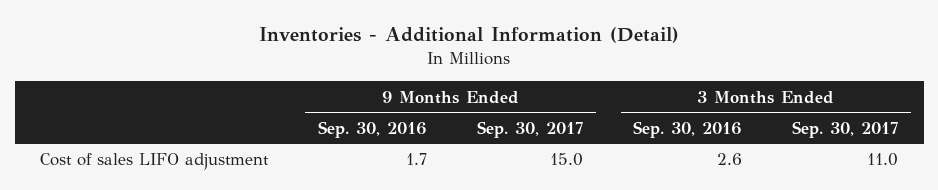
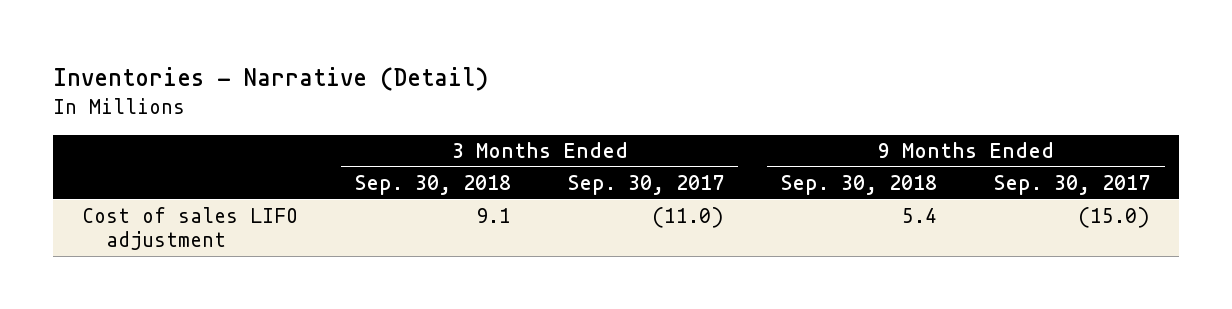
- Inventories - Additional Information (Detail)
+ Inventories - Narrative (Detail)
- | 9 Months Ended Sep. 30, 2016 | 9 Months Ended Sep. 30, 2017 | 3 Months Ended Sep. 30, 2016 | 3 Months Ended Sep. 30, 2017
+ | 3 Months Ended Sep. 30, 2018 | 3 Months Ended Sep. 30, 2017 | 9 Months Ended Sep. 30, 2018 | 9 Months Ended Sep. 30, 2017
- Cost of sales LIFO adjustment | 1.7 | 15.0 | 2.6 | 11.0
+ Cost of sales LIFO adjustment | 9.1 | (11.0) | 5.4 | (15.0)

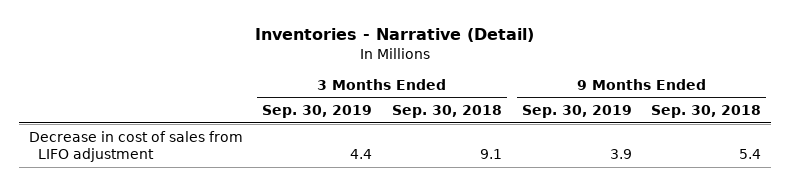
- | 3 Months Ended Sep. 30, 2018 | 3 Months Ended Sep. 30, 2017 | 9 Months Ended Sep. 30, 2018 | 9 Months Ended Sep. 30, 2017
+ | 3 Months Ended Sep. 30, 2019 | 3 Months Ended Sep. 30, 2018 | 9 Months Ended Sep. 30, 2019 | 9 Months Ended Sep. 30, 2018
- Cost of sales LIFO adjustment | 9.1 | (11.0) | 5.4 | (15.0)
+ Decrease in cost of sales from LIFO adjustment | 4.4 | 9.1 | 3.9 | 5.4

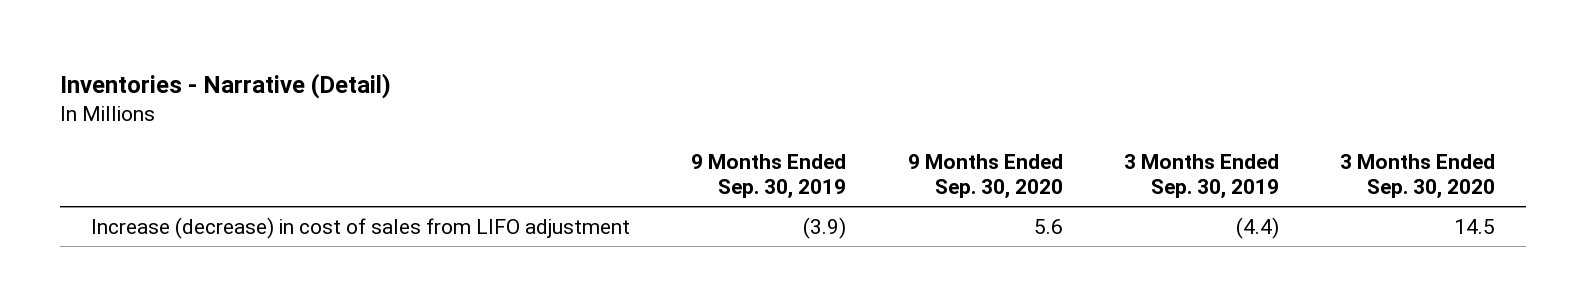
- | 3 Months Ended Sep. 30, 2019 | 3 Months Ended Sep. 30, 2018 | 9 Months Ended Sep. 30, 2019 | 9 Months Ended Sep. 30, 2018
+ | 9 Months Ended Sep. 30, 2019 | 9 Months Ended Sep. 30, 2020 | 3 Months Ended Sep. 30, 2019 | 3 Months Ended Sep. 30, 2020
- Decrease in cost of sales from LIFO adjustment | 4.4 | 9.1 | 3.9 | 5.4
+ Increase (decrease) in cost of sales from LIFO adjustment | (3.9) | 5.6 | (4.4) | 14.5

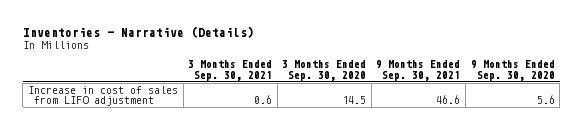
- Inventories - Narrative (Detail)
+ Inventories - Narrative (Details)
- | 9 Months Ended Sep. 30, 2019 | 9 Months Ended Sep. 30, 2020 | 3 Months Ended Sep. 30, 2019 | 3 Months Ended Sep. 30, 2020
+ | 3 Months Ended Sep. 30, 2021 | 3 Months Ended Sep. 30, 2020 | 9 Months Ended Sep. 30, 2021 | 9 Months Ended Sep. 30, 2020
- Increase (decrease) in cost of sales from LIFO adjustment | (3.9) | 5.6 | (4.4) | 14.5
+ Increase in cost of sales from LIFO adjustment | 0.6 | 14.5 | 46.6 | 5.6

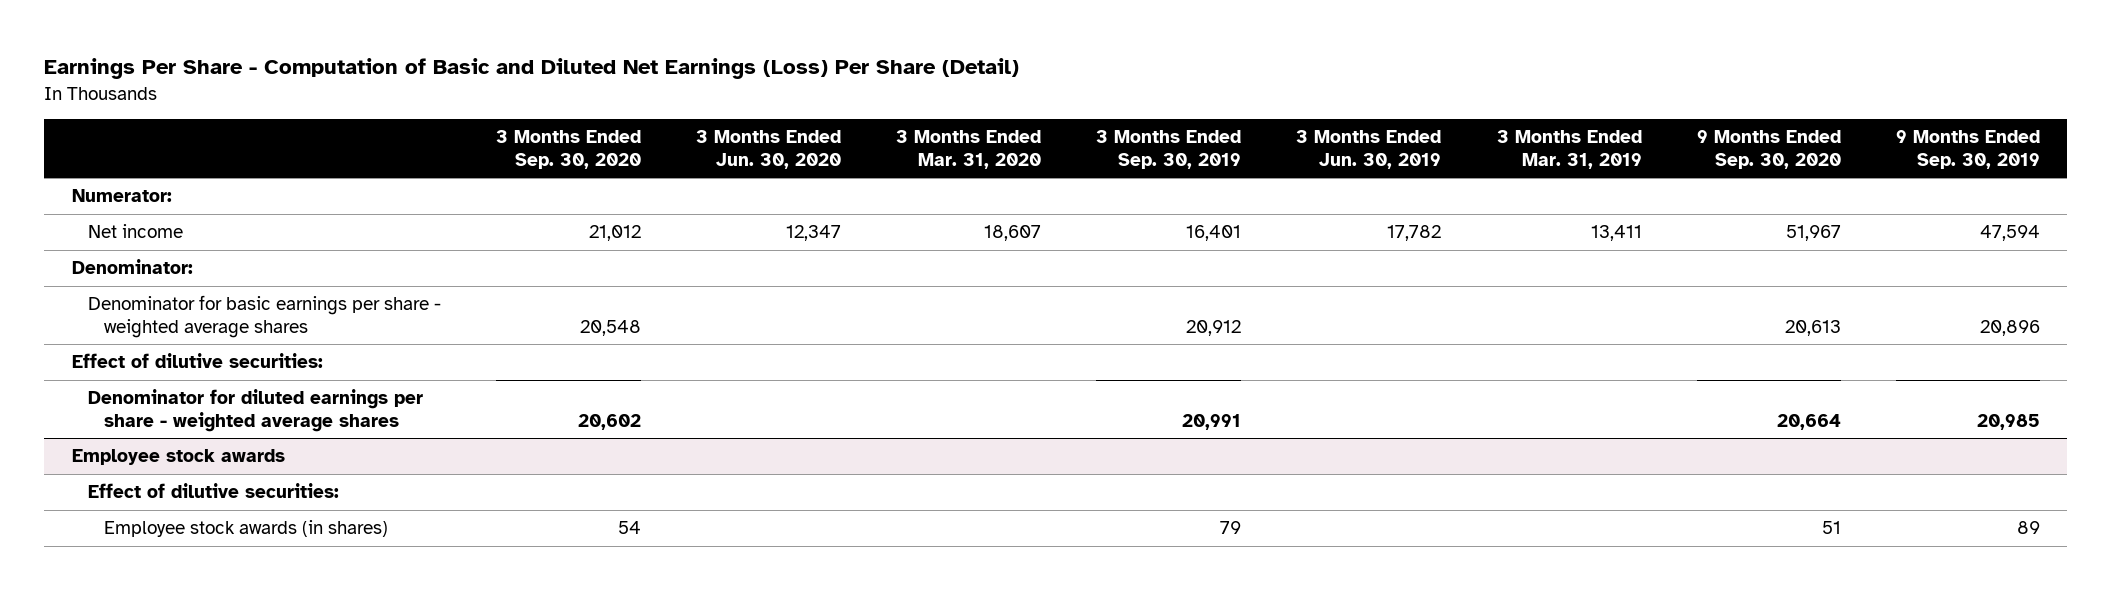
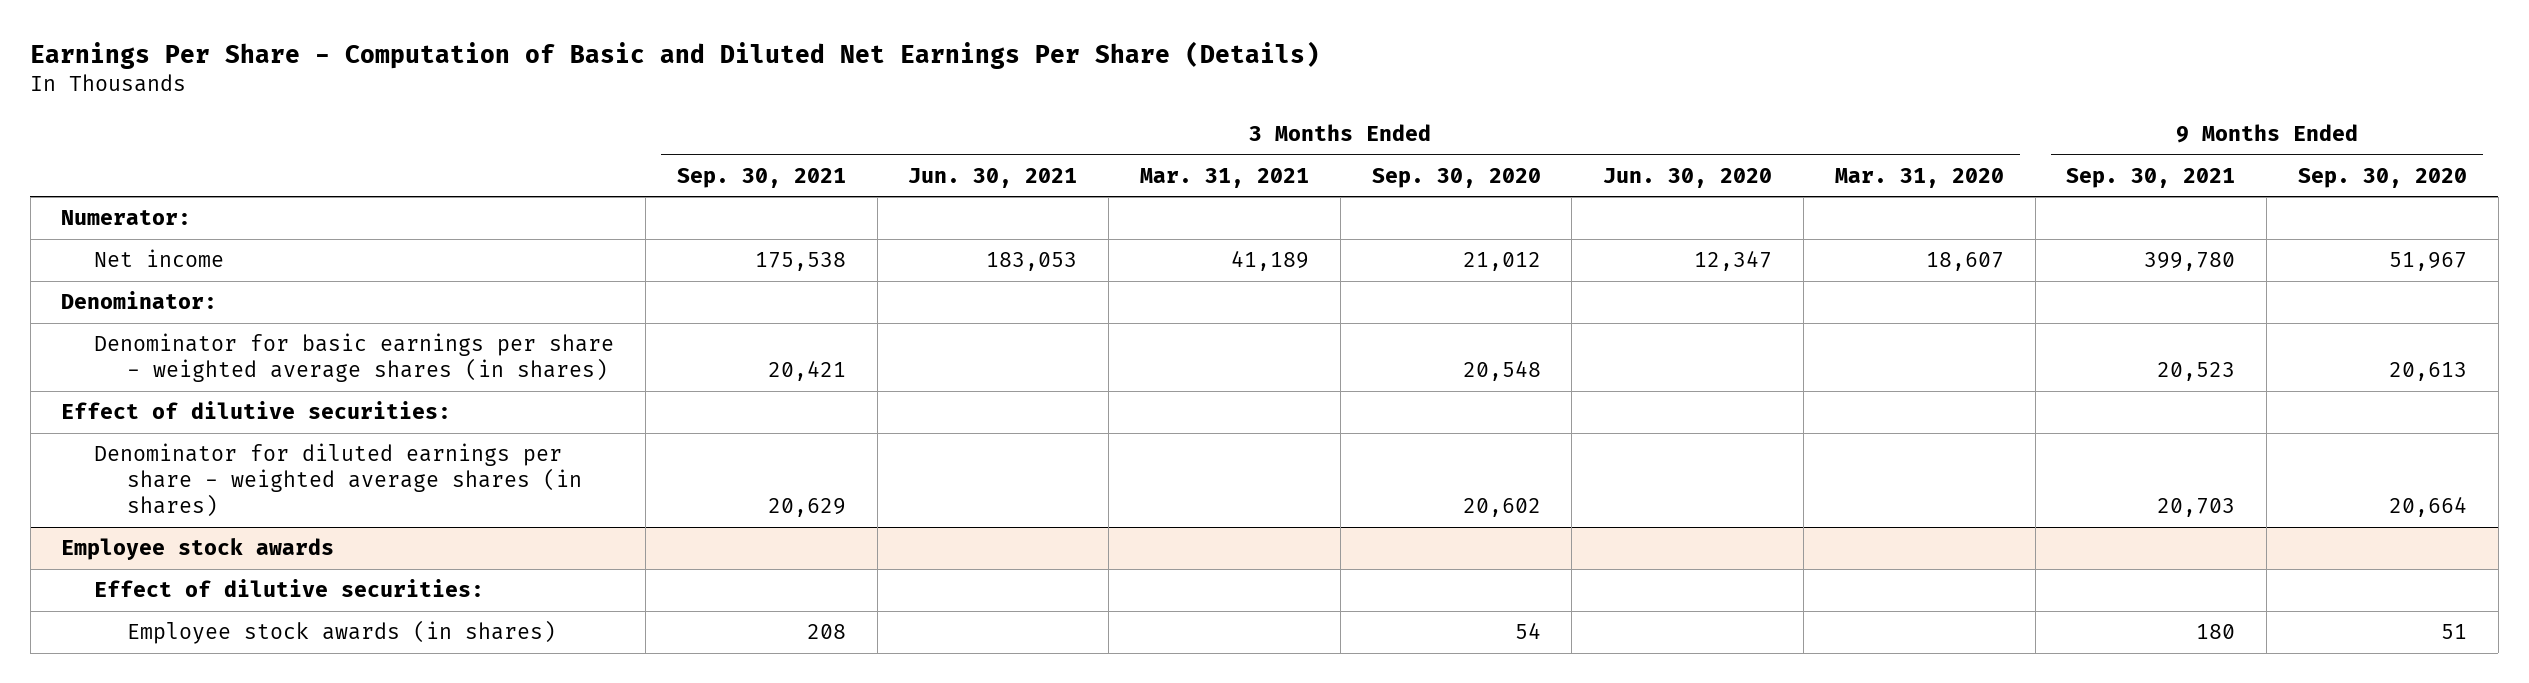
- Earnings Per Share - Computation of Basic and Diluted Net Earnings (Loss) Per Share (Detail)
+ Earnings Per Share - Computation of Basic and Diluted Net Earnings Per Share (Details)
- | 3 Months Ended Sep. 30, 2020 | 3 Months Ended Jun. 30, 2020 | 3 Months Ended Mar. 31, 2020 | 3 Months Ended Sep. 30, 2019 | 3 Months Ended Jun. 30, 2019 | 3 Months Ended Mar. 31, 2019 | 9 Months Ended Sep. 30, 2020 | 9 Months Ended Sep. 30, 2019
+ | 3 Months Ended Sep. 30, 2021 | 3 Months Ended Jun. 30, 2021 | 3 Months Ended Mar. 31, 2021 | 3 Months Ended Sep. 30, 2020 | 3 Months Ended Jun. 30, 2020 | 3 Months Ended Mar. 31, 2020 | 9 Months Ended Sep. 30, 2021 | 9 Months Ended Sep. 30, 2020
- Denominator for basic earnings per share - weighted average shares | 20,548 | | | 20,912 | | | 20,613 | 20,896
+ Denominator for basic earnings per share - weighted average shares (in shares) | 20,421 | | | 20,548 | | | 20,523 | 20,613
- Denominator for diluted earnings per share - weighted average shares | 20,602 | | | 20,991 | | | 20,664 | 20,985
+ Denominator for diluted earnings per share - weighted average shares (in shares) | 20,629 | | | 20,602 | | | 20,703 | 20,664

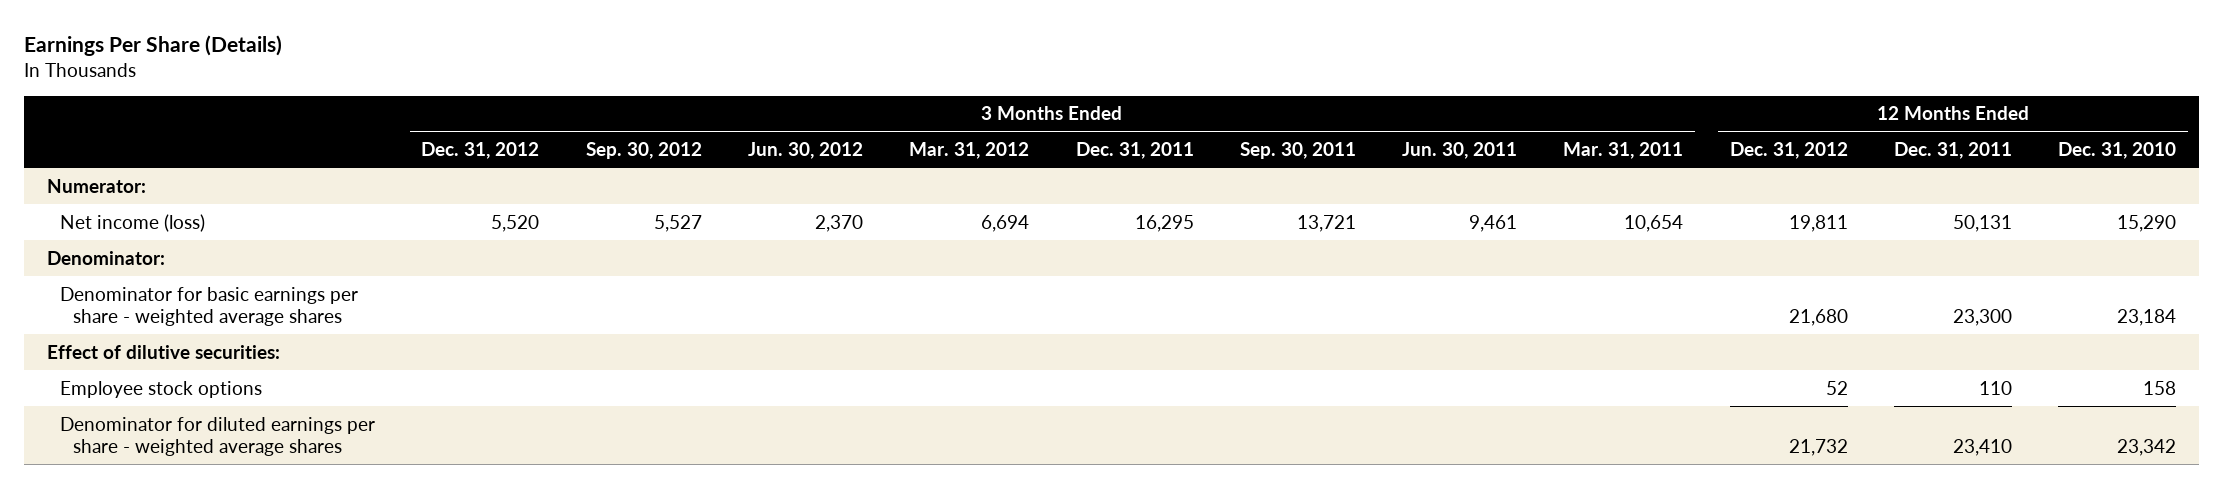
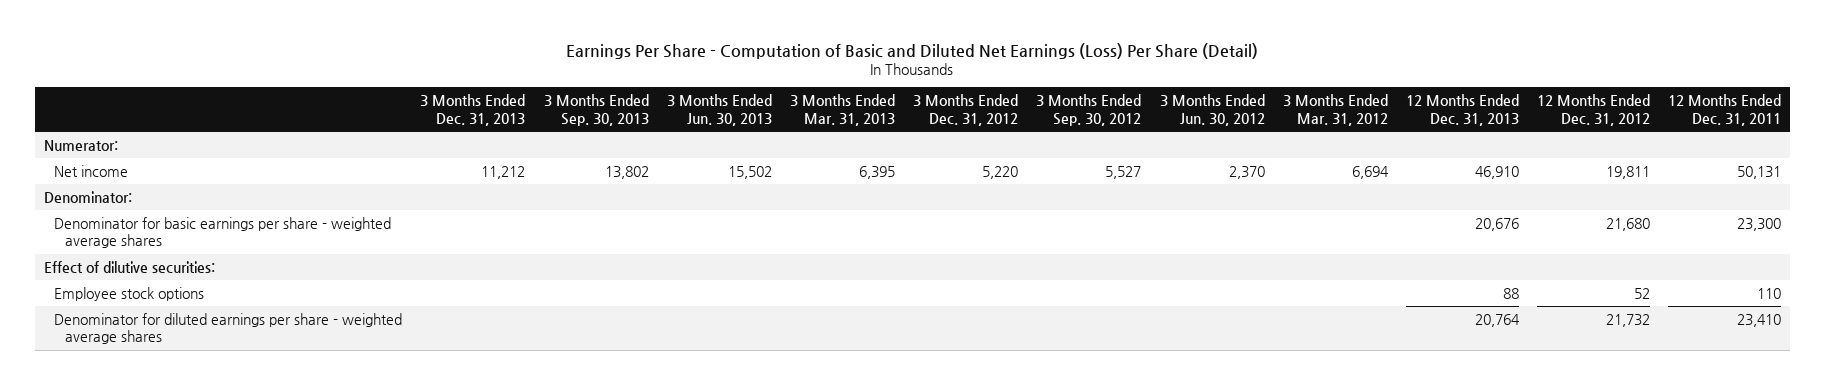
- Earnings Per Share (Details)
+ Earnings Per Share - Computation of Basic and Diluted Net Earnings (Loss) Per Share (Detail)
- | 3 Months Ended Dec. 31, 2012 | 3 Months Ended Sep. 30, 2012 | 3 Months Ended Jun. 30, 2012 | 3 Months Ended Mar. 31, 2012 | 3 Months Ended Dec. 31, 2011 | 3 Months Ended Sep. 30, 2011 | 3 Months Ended Jun. 30, 2011 | 3 Months Ended Mar. 31, 2011 | 12 Months Ended Dec. 31, 2012 | 12 Months Ended Dec. 31, 2011 | 12 Months Ended Dec. 31, 2010
+ | 3 Months Ended Dec. 31, 2013 | 3 Months Ended Sep. 30, 2013 | 3 Months Ended Jun. 30, 2013 | 3 Months Ended Mar. 31, 2013 | 3 Months Ended Dec. 31, 2012 | 3 Months Ended Sep. 30, 2012 | 3 Months Ended Jun. 30, 2012 | 3 Months Ended Mar. 31, 2012 | 12 Months Ended Dec. 31, 2013 | 12 Months Ended Dec. 31, 2012 | 12 Months Ended Dec. 31, 2011
- Net income (loss) | 5,520 | 5,527 | 2,370 | 6,694 | 16,295 | 13,721 | 9,461 | 10,654 | 19,811 | 50,131 | 15,290
+ Net income | 11,212 | 13,802 | 15,502 | 6,395 | 5,220 | 5,527 | 2,370 | 6,694 | 46,910 | 19,811 | 50,131

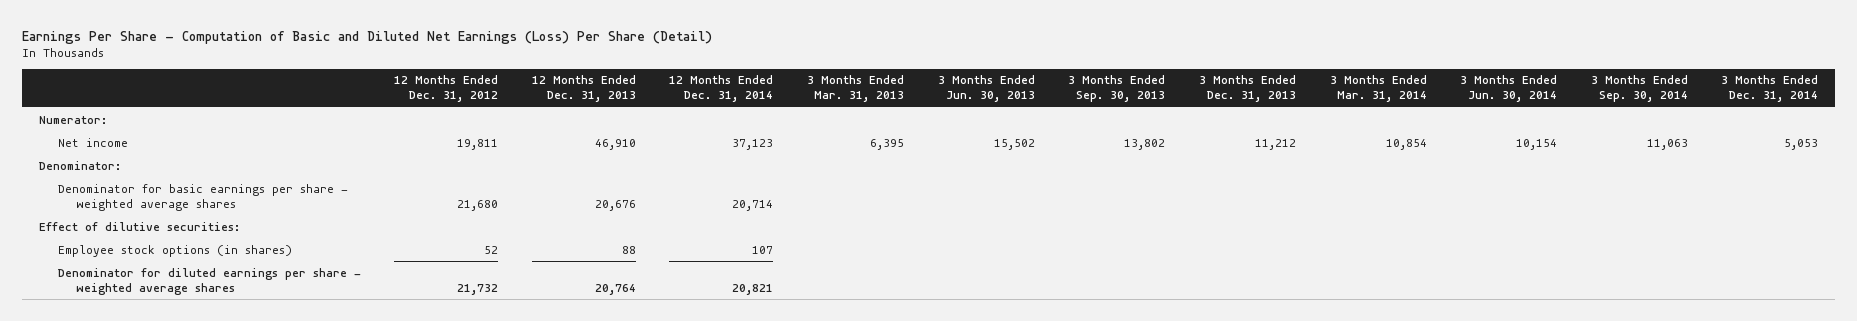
- | 3 Months Ended Dec. 31, 2013 | 3 Months Ended Sep. 30, 2013 | 3 Months Ended Jun. 30, 2013 | 3 Months Ended Mar. 31, 2013 | 3 Months Ended Dec. 31, 2012 | 3 Months Ended Sep. 30, 2012 | 3 Months Ended Jun. 30, 2012 | 3 Months Ended Mar. 31, 2012 | 12 Months Ended Dec. 31, 2013 | 12 Months Ended Dec. 31, 2012 | 12 Months Ended Dec. 31, 2011
+ | 12 Months Ended Dec. 31, 2012 | 12 Months Ended Dec. 31, 2013 | 12 Months Ended Dec. 31, 2014 | 3 Months Ended Mar. 31, 2013 | 3 Months Ended Jun. 30, 2013 | 3 Months Ended Sep. 30, 2013 | 3 Months Ended Dec. 31, 2013 | 3 Months Ended Mar. 31, 2014 | 3 Months Ended Jun. 30, 2014 | 3 Months Ended Sep. 30, 2014 | 3 Months Ended Dec. 31, 2014
- Employee stock options | | | | | | | | | 88 | 52 | 110
+ Employee stock options (in shares) | 52 | 88 | 107 | | | | | | | |

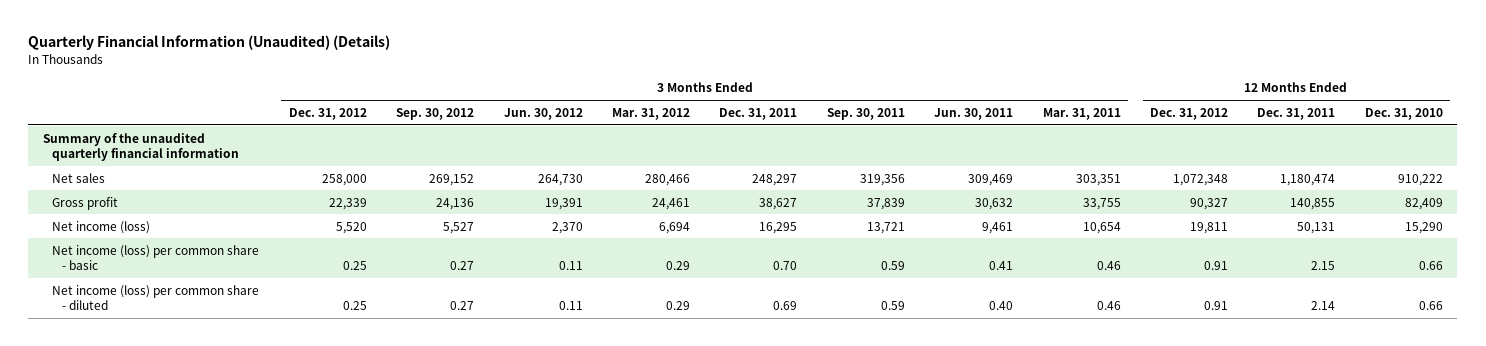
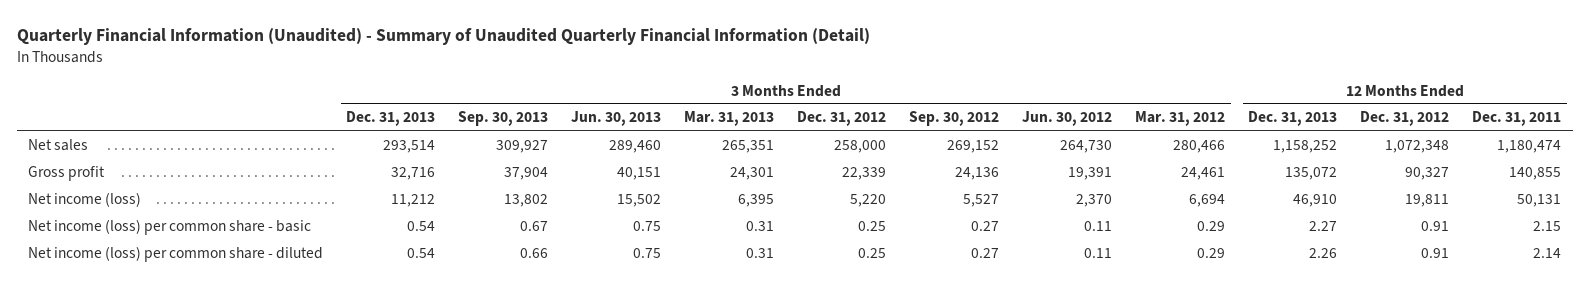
- Quarterly Financial Information (Unaudited) (Details)
+ Quarterly Financial Information (Unaudited) - Summary of Unaudited Quarterly Financial Information (Detail)
- | 3 Months Ended Dec. 31, 2012 | 3 Months Ended Sep. 30, 2012 | 3 Months Ended Jun. 30, 2012 | 3 Months Ended Mar. 31, 2012 | 3 Months Ended Dec. 31, 2011 | 3 Months Ended Sep. 30, 2011 | 3 Months Ended Jun. 30, 2011 | 3 Months Ended Mar. 31, 2011 | 12 Months Ended Dec. 31, 2012 | 12 Months Ended Dec. 31, 2011 | 12 Months Ended Dec. 31, 2010
+ | 3 Months Ended Dec. 31, 2013 | 3 Months Ended Sep. 30, 2013 | 3 Months Ended Jun. 30, 2013 | 3 Months Ended Mar. 31, 2013 | 3 Months Ended Dec. 31, 2012 | 3 Months Ended Sep. 30, 2012 | 3 Months Ended Jun. 30, 2012 | 3 Months Ended Mar. 31, 2012 | 12 Months Ended Dec. 31, 2013 | 12 Months Ended Dec. 31, 2012 | 12 Months Ended Dec. 31, 2011
- Summary of the unaudited quarterly financial information
- Net income (loss) | 5,520 | 5,527 | 2,370 | 6,694 | 16,295 | 13,721 | 9,461 | 10,654 | 19,811 | 50,131 | 15,290
+ Net income (loss) | 11,212 | 13,802 | 15,502 | 6,395 | 5,220 | 5,527 | 2,370 | 6,694 | 46,910 | 19,811 | 50,131

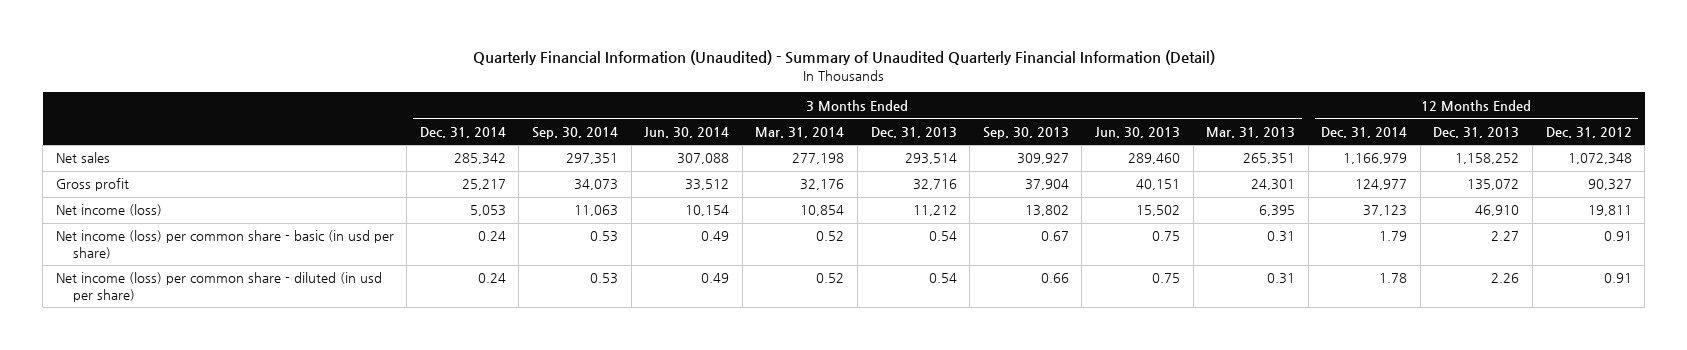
- | 3 Months Ended Dec. 31, 2013 | 3 Months Ended Sep. 30, 2013 | 3 Months Ended Jun. 30, 2013 | 3 Months Ended Mar. 31, 2013 | 3 Months Ended Dec. 31, 2012 | 3 Months Ended Sep. 30, 2012 | 3 Months Ended Jun. 30, 2012 | 3 Months Ended Mar. 31, 2012 | 12 Months Ended Dec. 31, 2013 | 12 Months Ended Dec. 31, 2012 | 12 Months Ended Dec. 31, 2011
+ | 3 Months Ended Dec. 31, 2014 | 3 Months Ended Sep. 30, 2014 | 3 Months Ended Jun. 30, 2014 | 3 Months Ended Mar. 31, 2014 | 3 Months Ended Dec. 31, 2013 | 3 Months Ended Sep. 30, 2013 | 3 Months Ended Jun. 30, 2013 | 3 Months Ended Mar. 31, 2013 | 12 Months Ended Dec. 31, 2014 | 12 Months Ended Dec. 31, 2013 | 12 Months Ended Dec. 31, 2012
- Net income (loss) per common share - basic | 0.54 | 0.67 | 0.75 | 0.31 | 0.25 | 0.27 | 0.11 | 0.29 | 2.27 | 0.91 | 2.15
- Net income (loss) per common share - diluted | 0.54 | 0.66 | 0.75 | 0.31 | 0.25 | 0.27 | 0.11 | 0.29 | 2.26 | 0.91 | 2.14
+ Net income (loss) per common share - basic (in usd per share) | 0.24 | 0.53 | 0.49 | 0.52 | 0.54 | 0.67 | 0.75 | 0.31 | 1.79 | 2.27 | 0.91
+ Net income (loss) per common share - diluted (in usd per share) | 0.24 | 0.53 | 0.49 | 0.52 | 0.54 | 0.66 | 0.75 | 0.31 | 1.78 | 2.26 | 0.91

